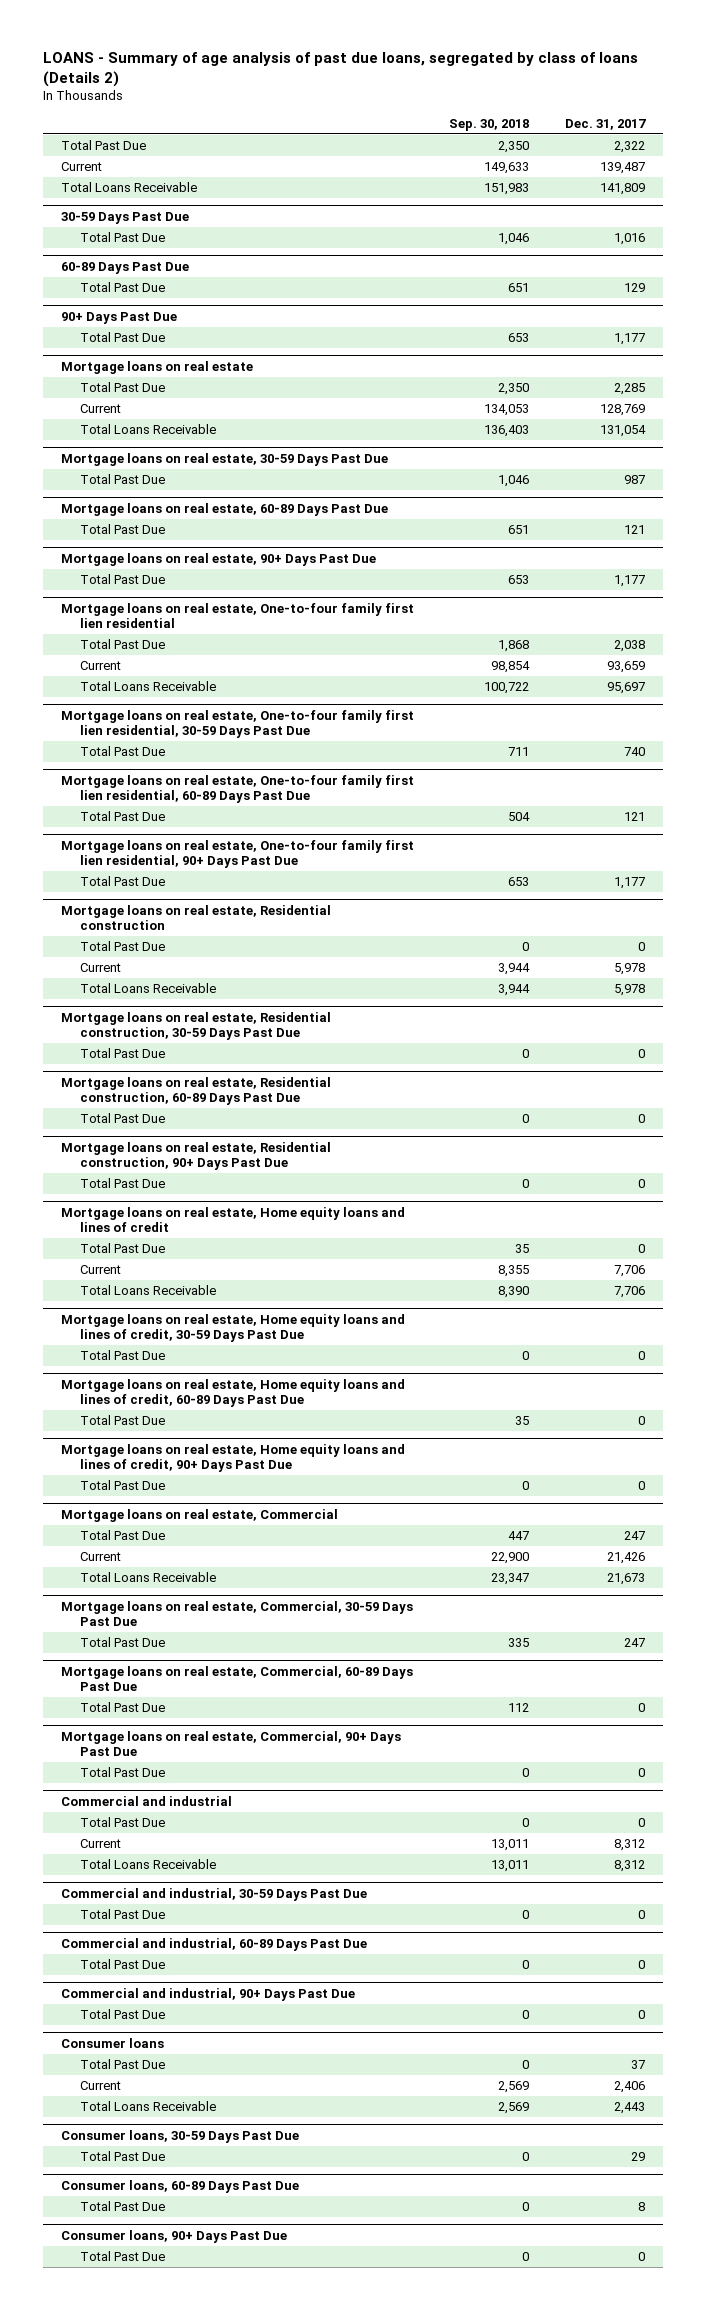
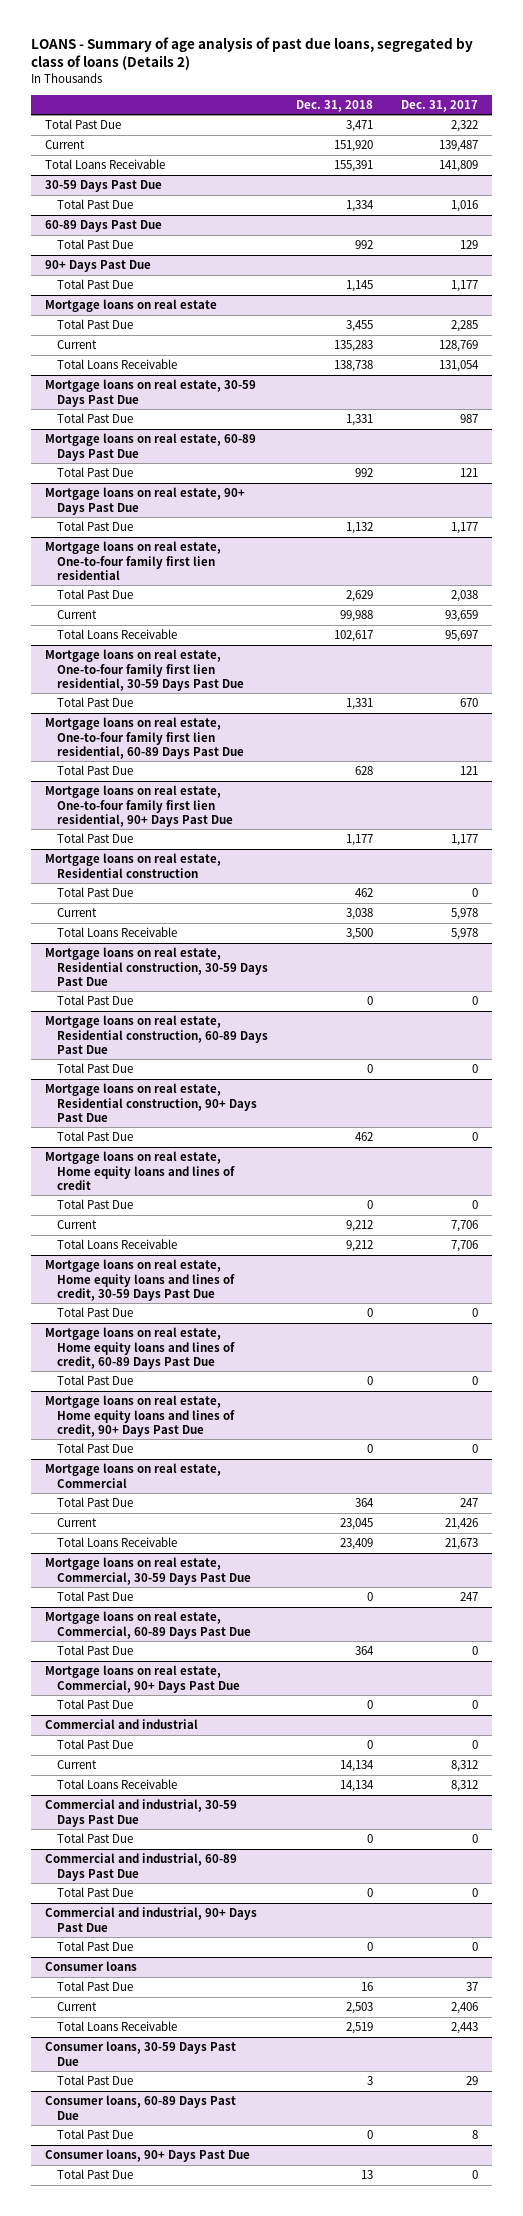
- | Sep. 30, 2018 | Dec. 31, 2017
+ | Dec. 31, 2018 | Dec. 31, 2017
@ Mortgage loans on real estate, One-to-four family first lien residential, 30-59 Days Past Due
- Total Past Due | 711 | 740
+ Total Past Due | 1,331 | 670

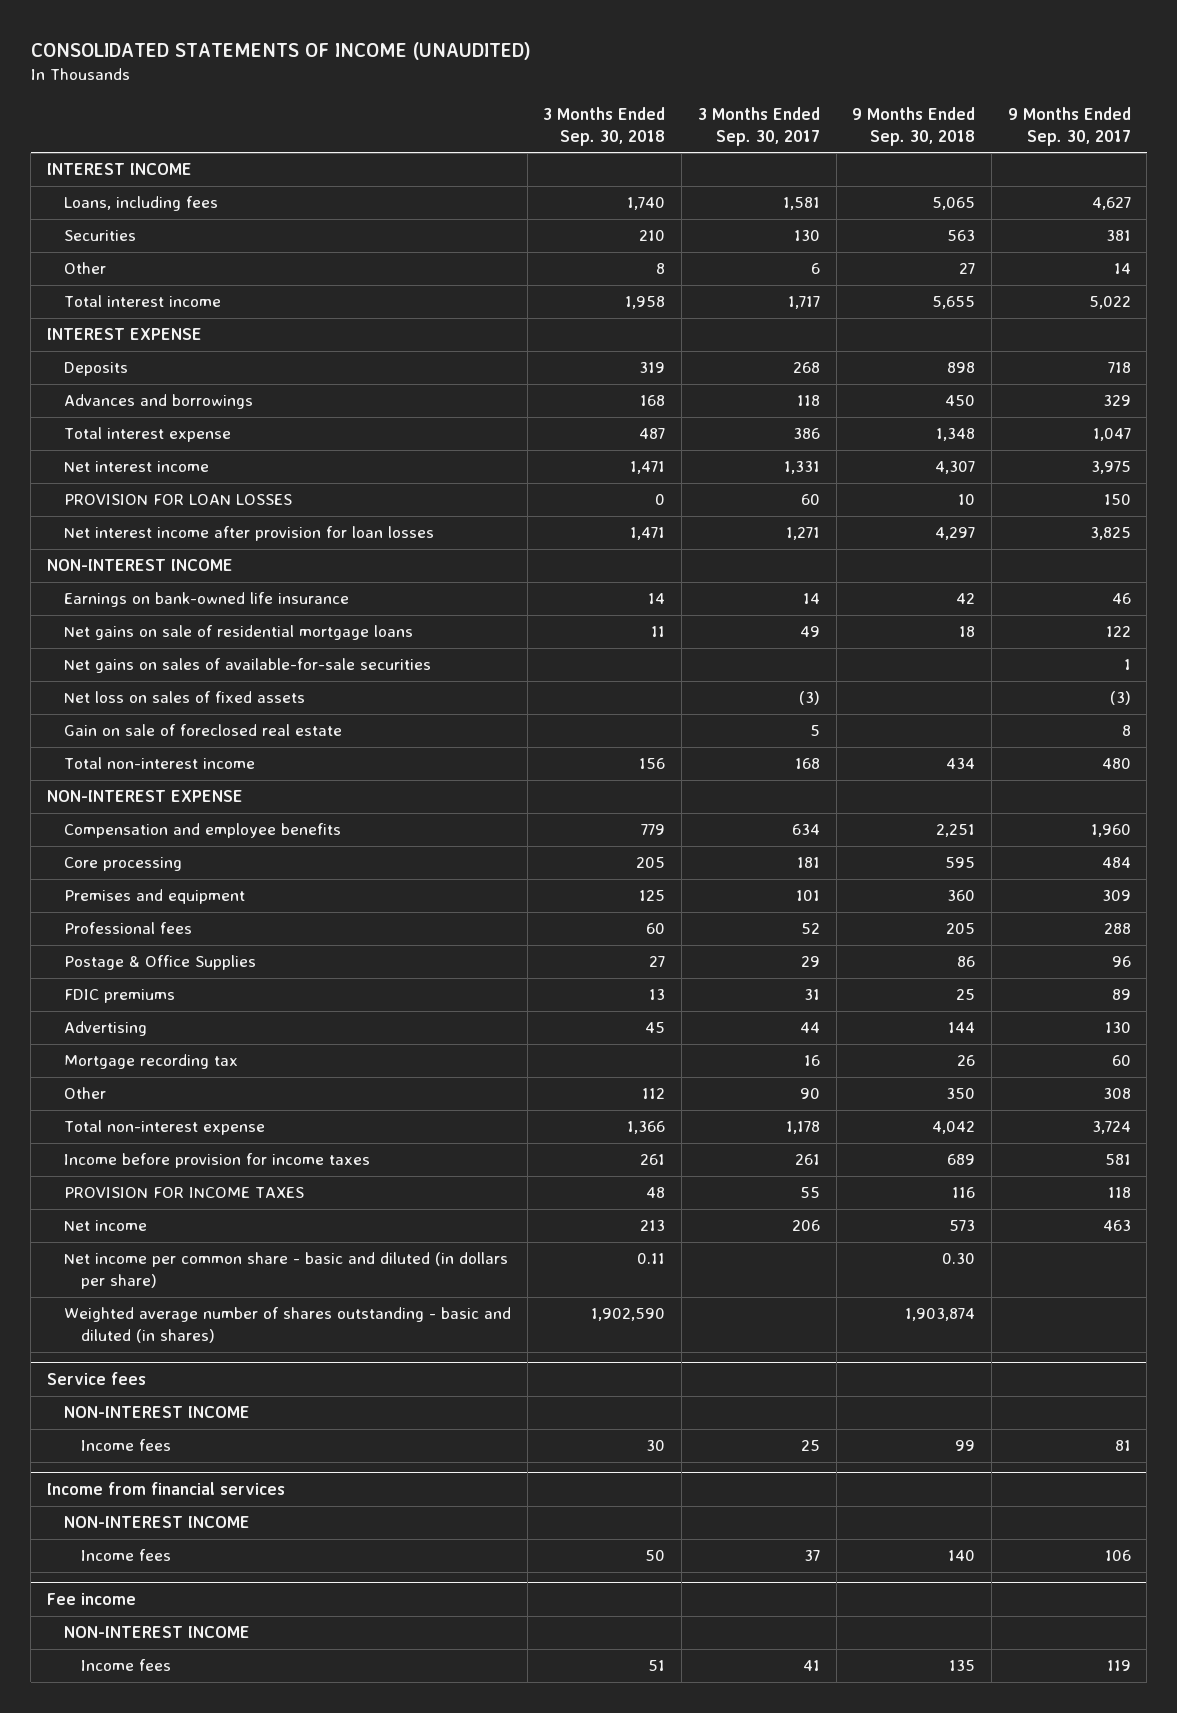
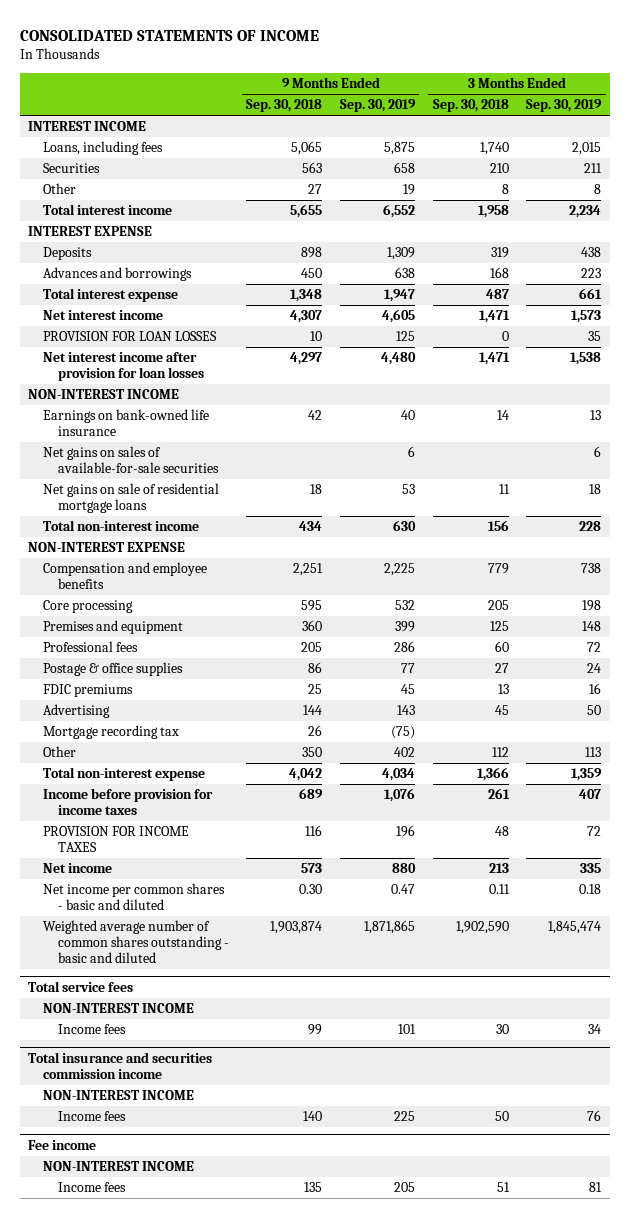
- CONSOLIDATED STATEMENTS OF INCOME (UNAUDITED)
+ CONSOLIDATED STATEMENTS OF INCOME
- | 3 Months Ended Sep. 30, 2018 | 3 Months Ended Sep. 30, 2017 | 9 Months Ended Sep. 30, 2018 | 9 Months Ended Sep. 30, 2017
+ | 9 Months Ended Sep. 30, 2018 | 9 Months Ended Sep. 30, 2019 | 3 Months Ended Sep. 30, 2018 | 3 Months Ended Sep. 30, 2019
- Net loss on sales of fixed assets | | (3) | | (3)
- Gain on sale of foreclosed real estate | | 5 | | 8
moved down: Net gains on sale of residential mortgage loans | 18 | 53 | 11 | 18
- Postage & Office Supplies | 27 | 29 | 86 | 96
+ Postage & office supplies | 86 | 77 | 27 | 24
- Net income per common share - basic and diluted (in dollars per share) | 0.11 | | 0.30 |
- Weighted average number of shares outstanding - basic and diluted (in shares) | 1,902,590 | | 1,903,874 |
- Service fees
+ Net income per common shares - basic and diluted | 0.30 | 0.47 | 0.11 | 0.18
+ Weighted average number of common shares outstanding - basic and diluted | 1,903,874 | 1,871,865 | 1,902,590 | 1,845,474
+ Total service fees
- Income from financial services
+ Total insurance and securities commission income

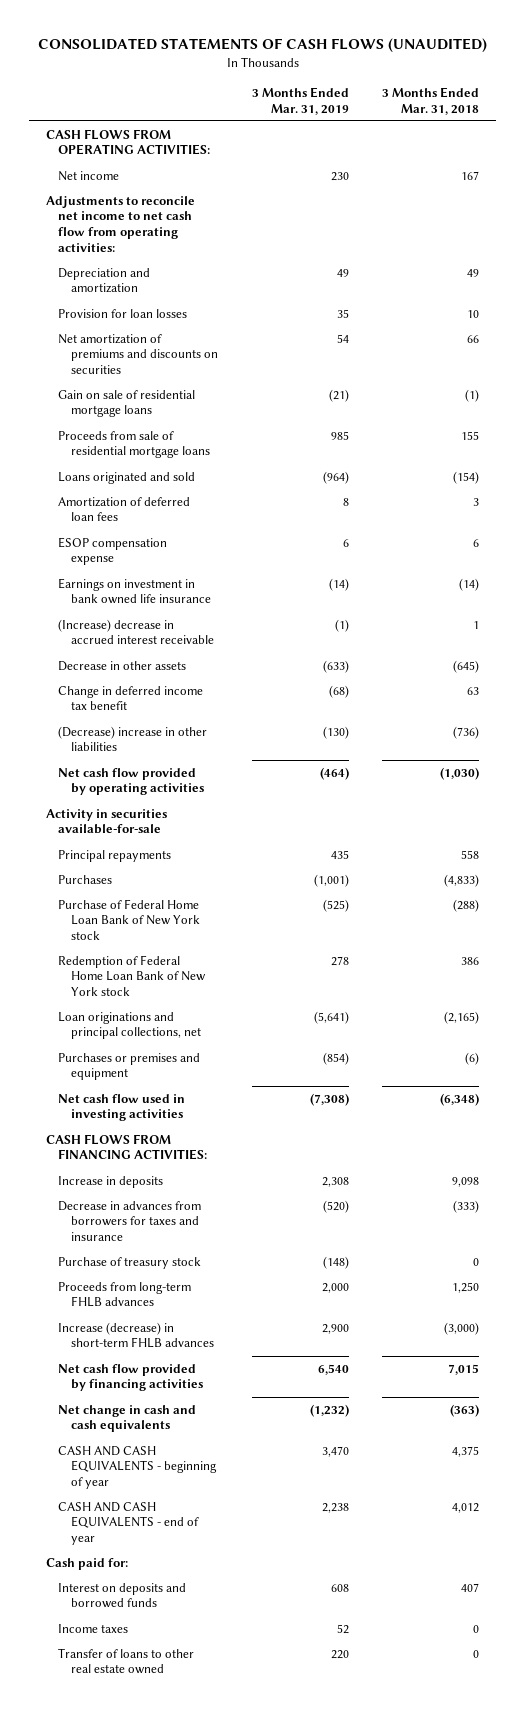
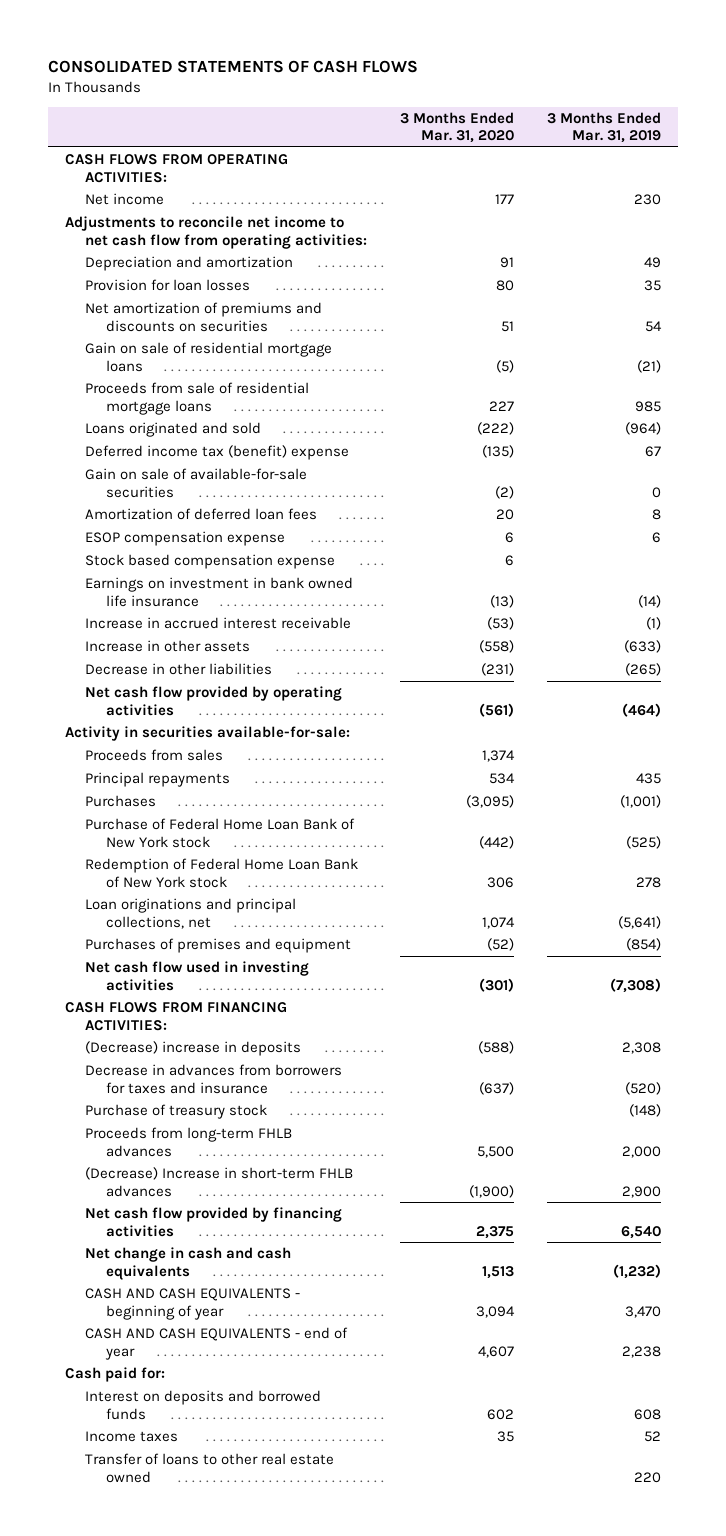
- CONSOLIDATED STATEMENTS OF CASH FLOWS (UNAUDITED)
+ CONSOLIDATED STATEMENTS OF CASH FLOWS
- | 3 Months Ended Mar. 31, 2019 | 3 Months Ended Mar. 31, 2018
+ | 3 Months Ended Mar. 31, 2020 | 3 Months Ended Mar. 31, 2019
+ Deferred income tax (benefit) expense | (135) | 67
+ Gain on sale of available-for-sale securities | (2) | 0
+ Stock based compensation expense | 6 |
- (Increase) decrease in accrued interest receivable | (1) | 1
- Decrease in other assets | (633) | (645)
- Change in deferred income tax benefit | (68) | 63
- (Decrease) increase in other liabilities | (130) | (736)
+ Increase in accrued interest receivable | (53) | (1)
+ Increase in other assets | (558) | (633)
+ Decrease in other liabilities | (231) | (265)
- Activity in securities available-for-sale
+ Activity in securities available-for-sale:
+ Proceeds from sales | 1,374 |
- Purchases or premises and equipment | (854) | (6)
+ Purchases of premises and equipment | (52) | (854)
- Increase in deposits | 2,308 | 9,098
+ (Decrease) increase in deposits | (588) | 2,308
- Increase (decrease) in short-term FHLB advances | 2,900 | (3,000)
+ (Decrease) Increase in short-term FHLB advances | (1,900) | 2,900

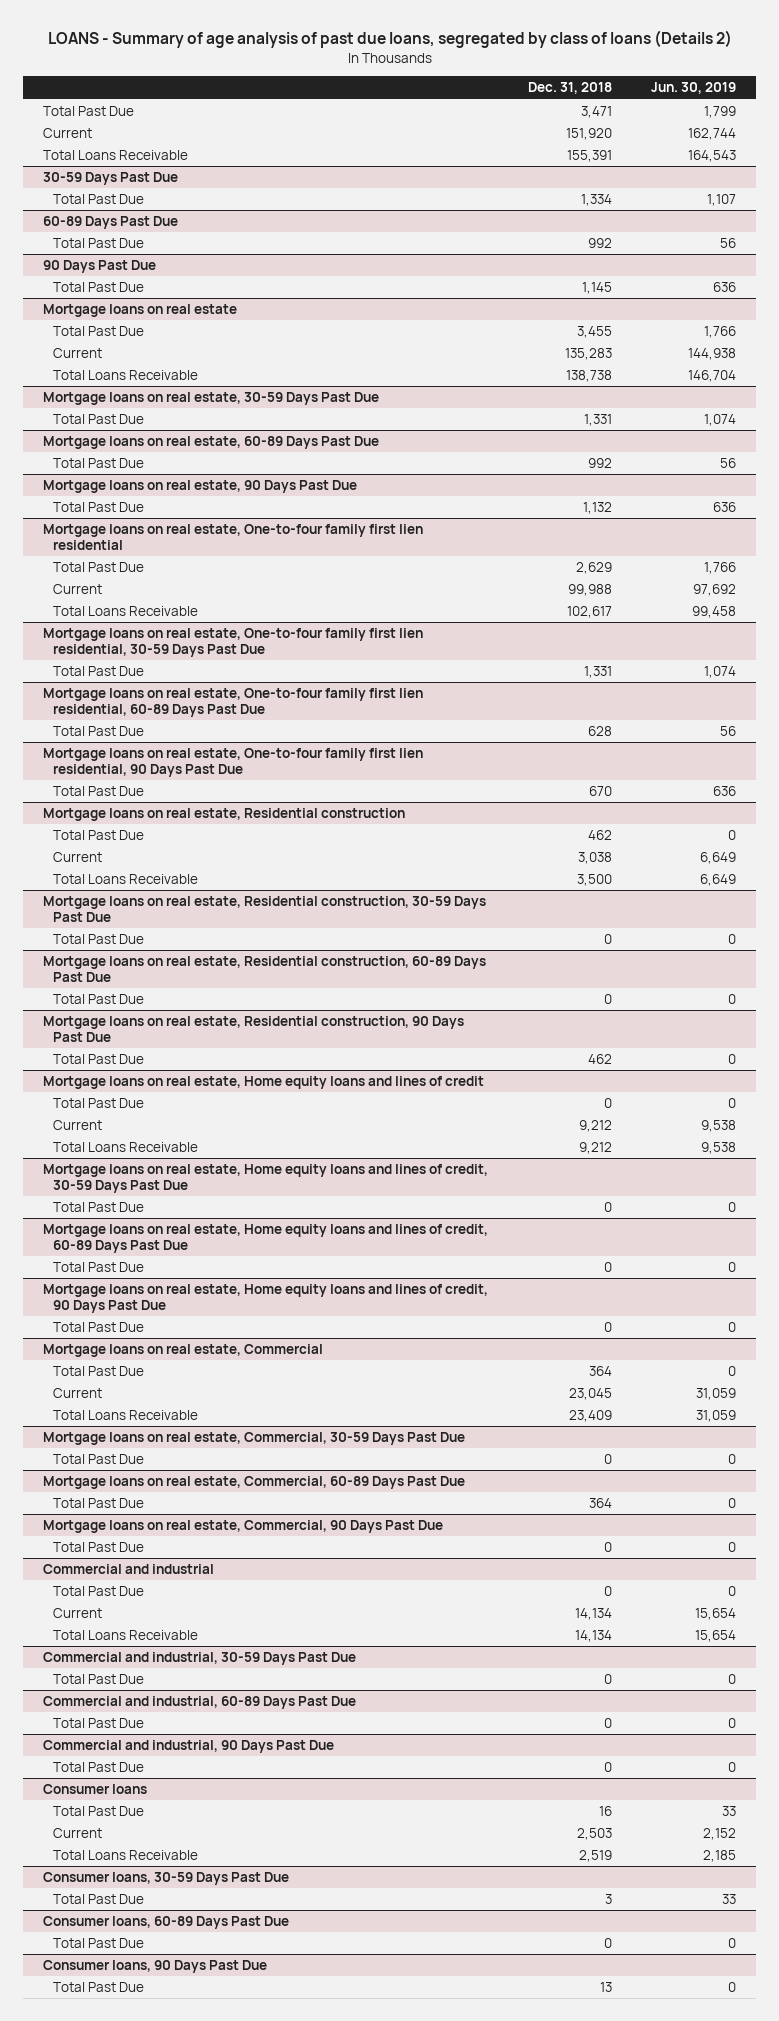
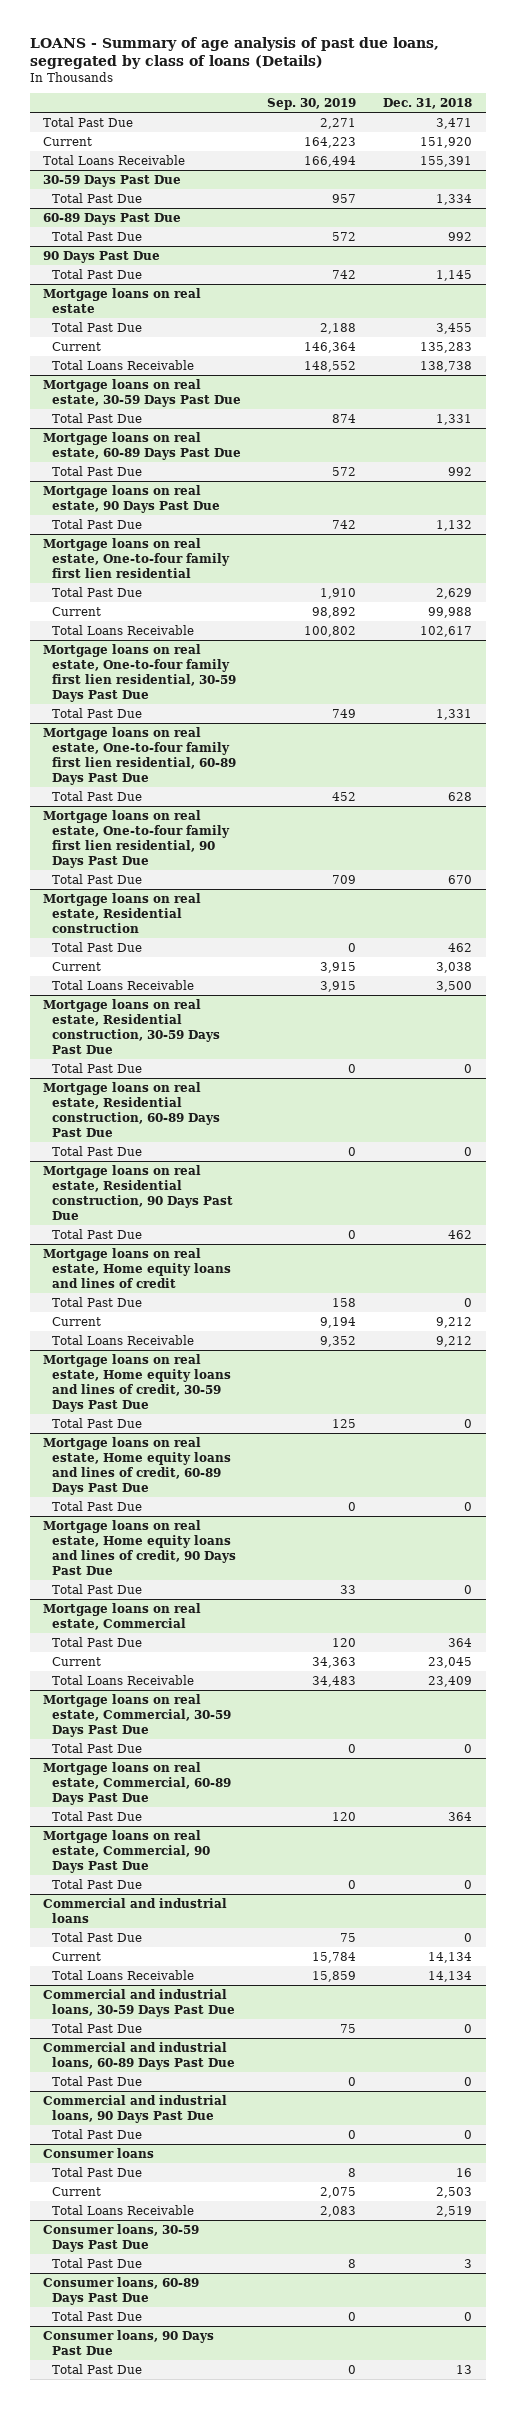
- LOANS - Summary of age analysis of past due loans, segregated by class of loans (Details 2)
+ LOANS - Summary of age analysis of past due loans, segregated by class of loans (Details)
- | Dec. 31, 2018 | Jun. 30, 2019
+ | Sep. 30, 2019 | Dec. 31, 2018
- Commercial and industrial
+ Commercial and industrial loans
- Commercial and industrial, 30-59 Days Past Due
+ Commercial and industrial loans, 30-59 Days Past Due
- Commercial and industrial, 60-89 Days Past Due
+ Commercial and industrial loans, 60-89 Days Past Due
- Commercial and industrial, 90 Days Past Due
+ Commercial and industrial loans, 90 Days Past Due

